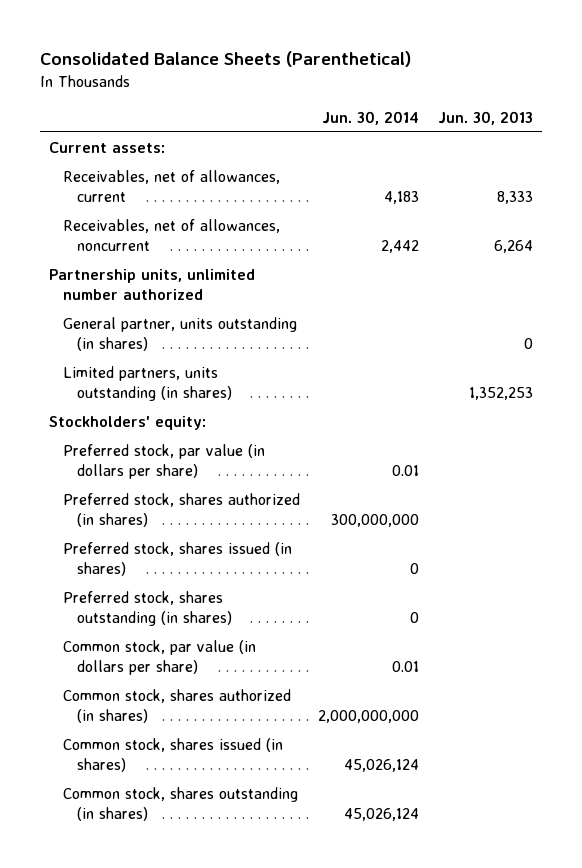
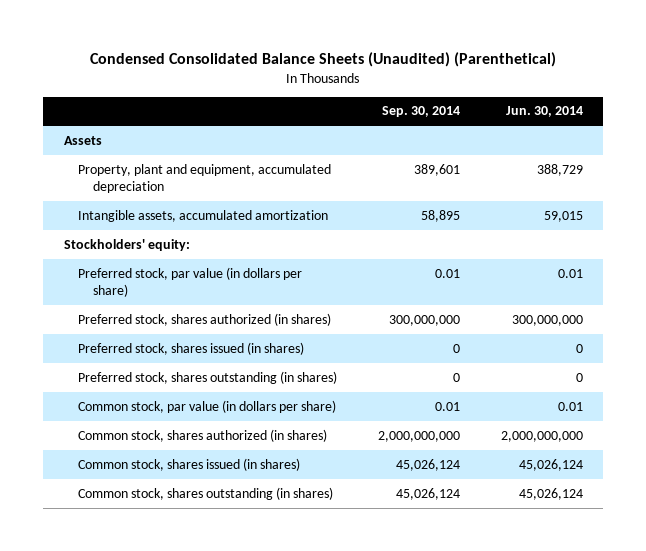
- Consolidated Balance Sheets (Parenthetical)
+ Condensed Consolidated Balance Sheets (Unaudited) (Parenthetical)
- | Jun. 30, 2014 | Jun. 30, 2013
+ | Sep. 30, 2014 | Jun. 30, 2014
- Current assets:
- Receivables, net of allowances, current | 4,183 | 8,333
- Receivables, net of allowances, noncurrent | 2,442 | 6,264
- Partnership units, unlimited number authorized
- General partner, units outstanding (in shares) | | 0
- Limited partners, units outstanding (in shares) | | 1,352,253
+ Assets
+ Property, plant and equipment, accumulated depreciation | 389,601 | 388,729
+ Intangible assets, accumulated amortization | 58,895 | 59,015

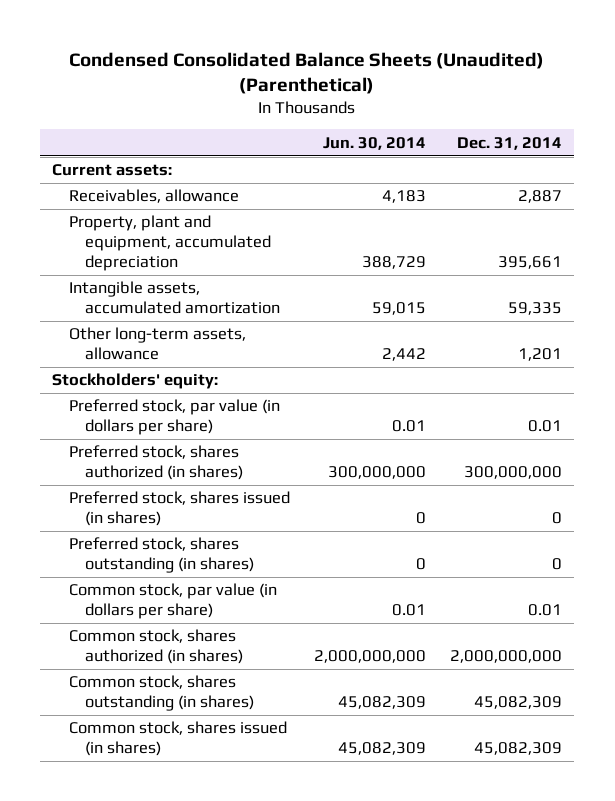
- | Sep. 30, 2014 | Jun. 30, 2014
+ | Jun. 30, 2014 | Dec. 31, 2014
- Assets
+ Current assets:
+ Receivables, allowance | 4,183 | 2,887
+ Other long-term assets, allowance | 2,442 | 1,201
- Common stock, shares issued (in shares) | 45,026,124 | 45,026,124
- Common stock, shares outstanding (in shares) | 45,026,124 | 45,026,124
+ Common stock, shares outstanding (in shares) | 45,082,309 | 45,082,309
+ Common stock, shares issued (in shares) | 45,082,309 | 45,082,309

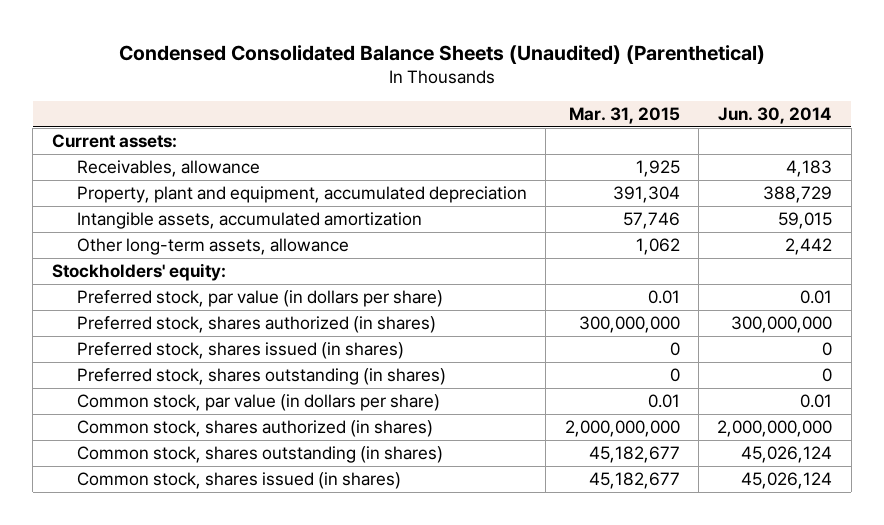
- | Jun. 30, 2014 | Dec. 31, 2014
+ | Mar. 31, 2015 | Jun. 30, 2014
- Common stock, shares outstanding (in shares) | 45,082,309 | 45,082,309
- Common stock, shares issued (in shares) | 45,082,309 | 45,082,309
+ Common stock, shares outstanding (in shares) | 45,182,677 | 45,026,124
+ Common stock, shares issued (in shares) | 45,182,677 | 45,026,124

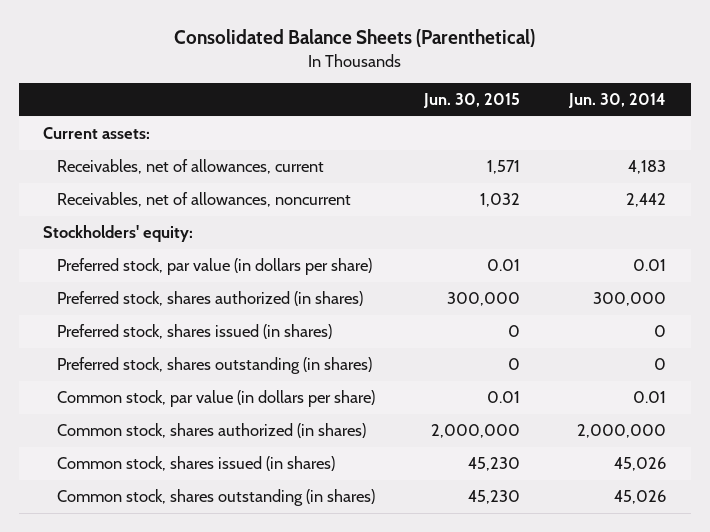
- Condensed Consolidated Balance Sheets (Unaudited) (Parenthetical)
+ Consolidated Balance Sheets (Parenthetical)
- | Mar. 31, 2015 | Jun. 30, 2014
+ | Jun. 30, 2015 | Jun. 30, 2014
- Receivables, allowance | 1,925 | 4,183
- Property, plant and equipment, accumulated depreciation | 391,304 | 388,729
- Intangible assets, accumulated amortization | 57,746 | 59,015
- Other long-term assets, allowance | 1,062 | 2,442
+ Receivables, net of allowances, current | 1,571 | 4,183
+ Receivables, net of allowances, noncurrent | 1,032 | 2,442
- Preferred stock, shares authorized (in shares) | 300,000,000 | 300,000,000
+ Preferred stock, shares authorized (in shares) | 300,000 | 300,000
- Common stock, shares authorized (in shares) | 2,000,000,000 | 2,000,000,000
- Common stock, shares outstanding (in shares) | 45,182,677 | 45,026,124
- Common stock, shares issued (in shares) | 45,182,677 | 45,026,124
+ Common stock, shares authorized (in shares) | 2,000,000 | 2,000,000
+ Common stock, shares issued (in shares) | 45,230 | 45,026
+ Common stock, shares outstanding (in shares) | 45,230 | 45,026

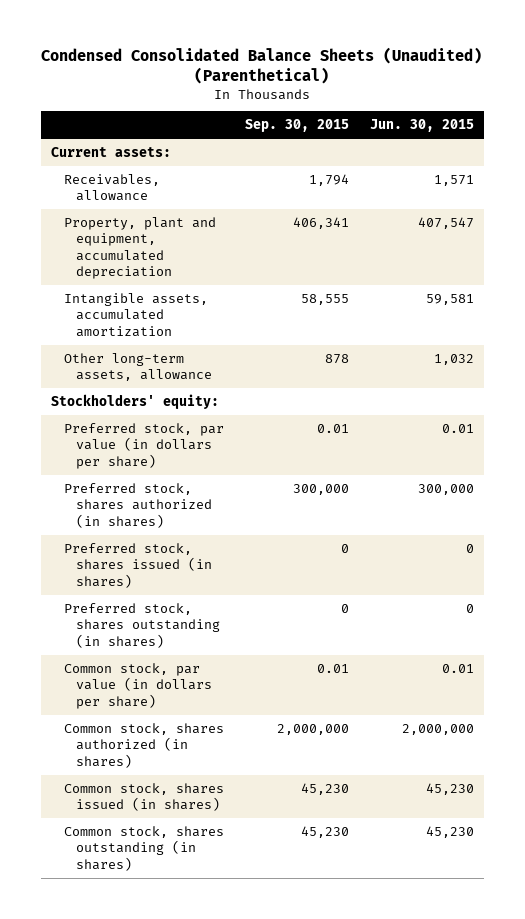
- Consolidated Balance Sheets (Parenthetical)
+ Condensed Consolidated Balance Sheets (Unaudited) (Parenthetical)
- | Jun. 30, 2015 | Jun. 30, 2014
+ | Sep. 30, 2015 | Jun. 30, 2015
- Receivables, net of allowances, current | 1,571 | 4,183
- Receivables, net of allowances, noncurrent | 1,032 | 2,442
+ Receivables, allowance | 1,794 | 1,571
+ Property, plant and equipment, accumulated depreciation | 406,341 | 407,547
+ Intangible assets, accumulated amortization | 58,555 | 59,581
+ Other long-term assets, allowance | 878 | 1,032

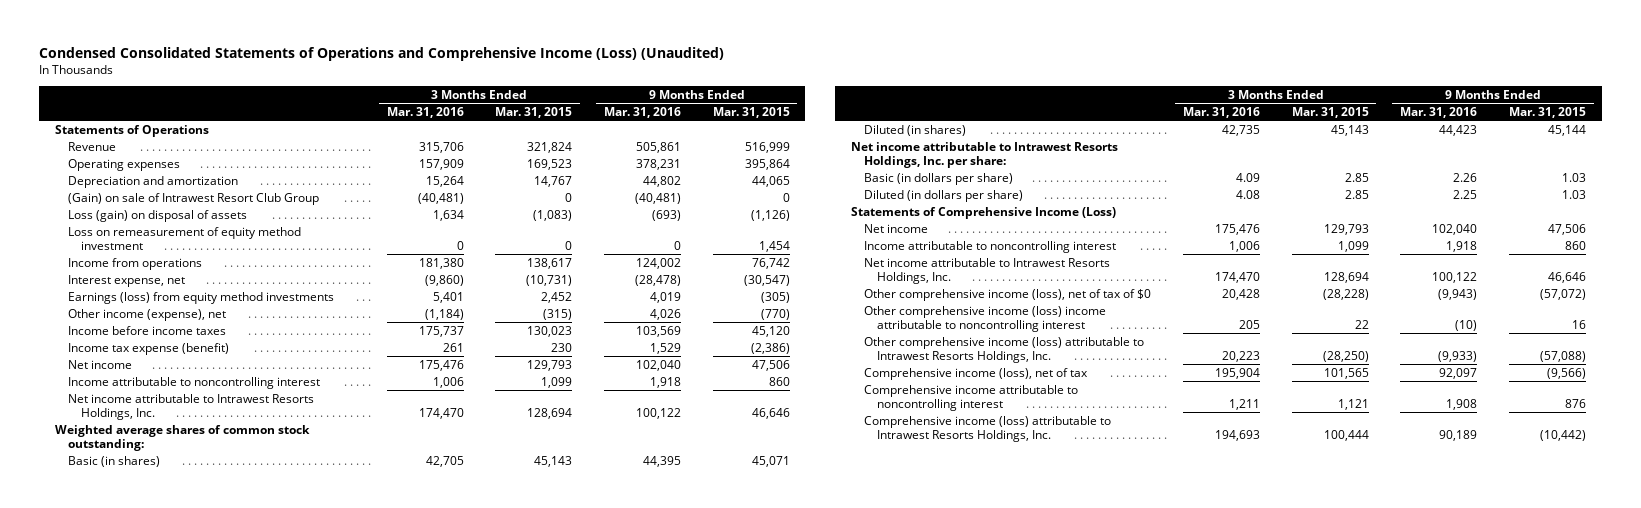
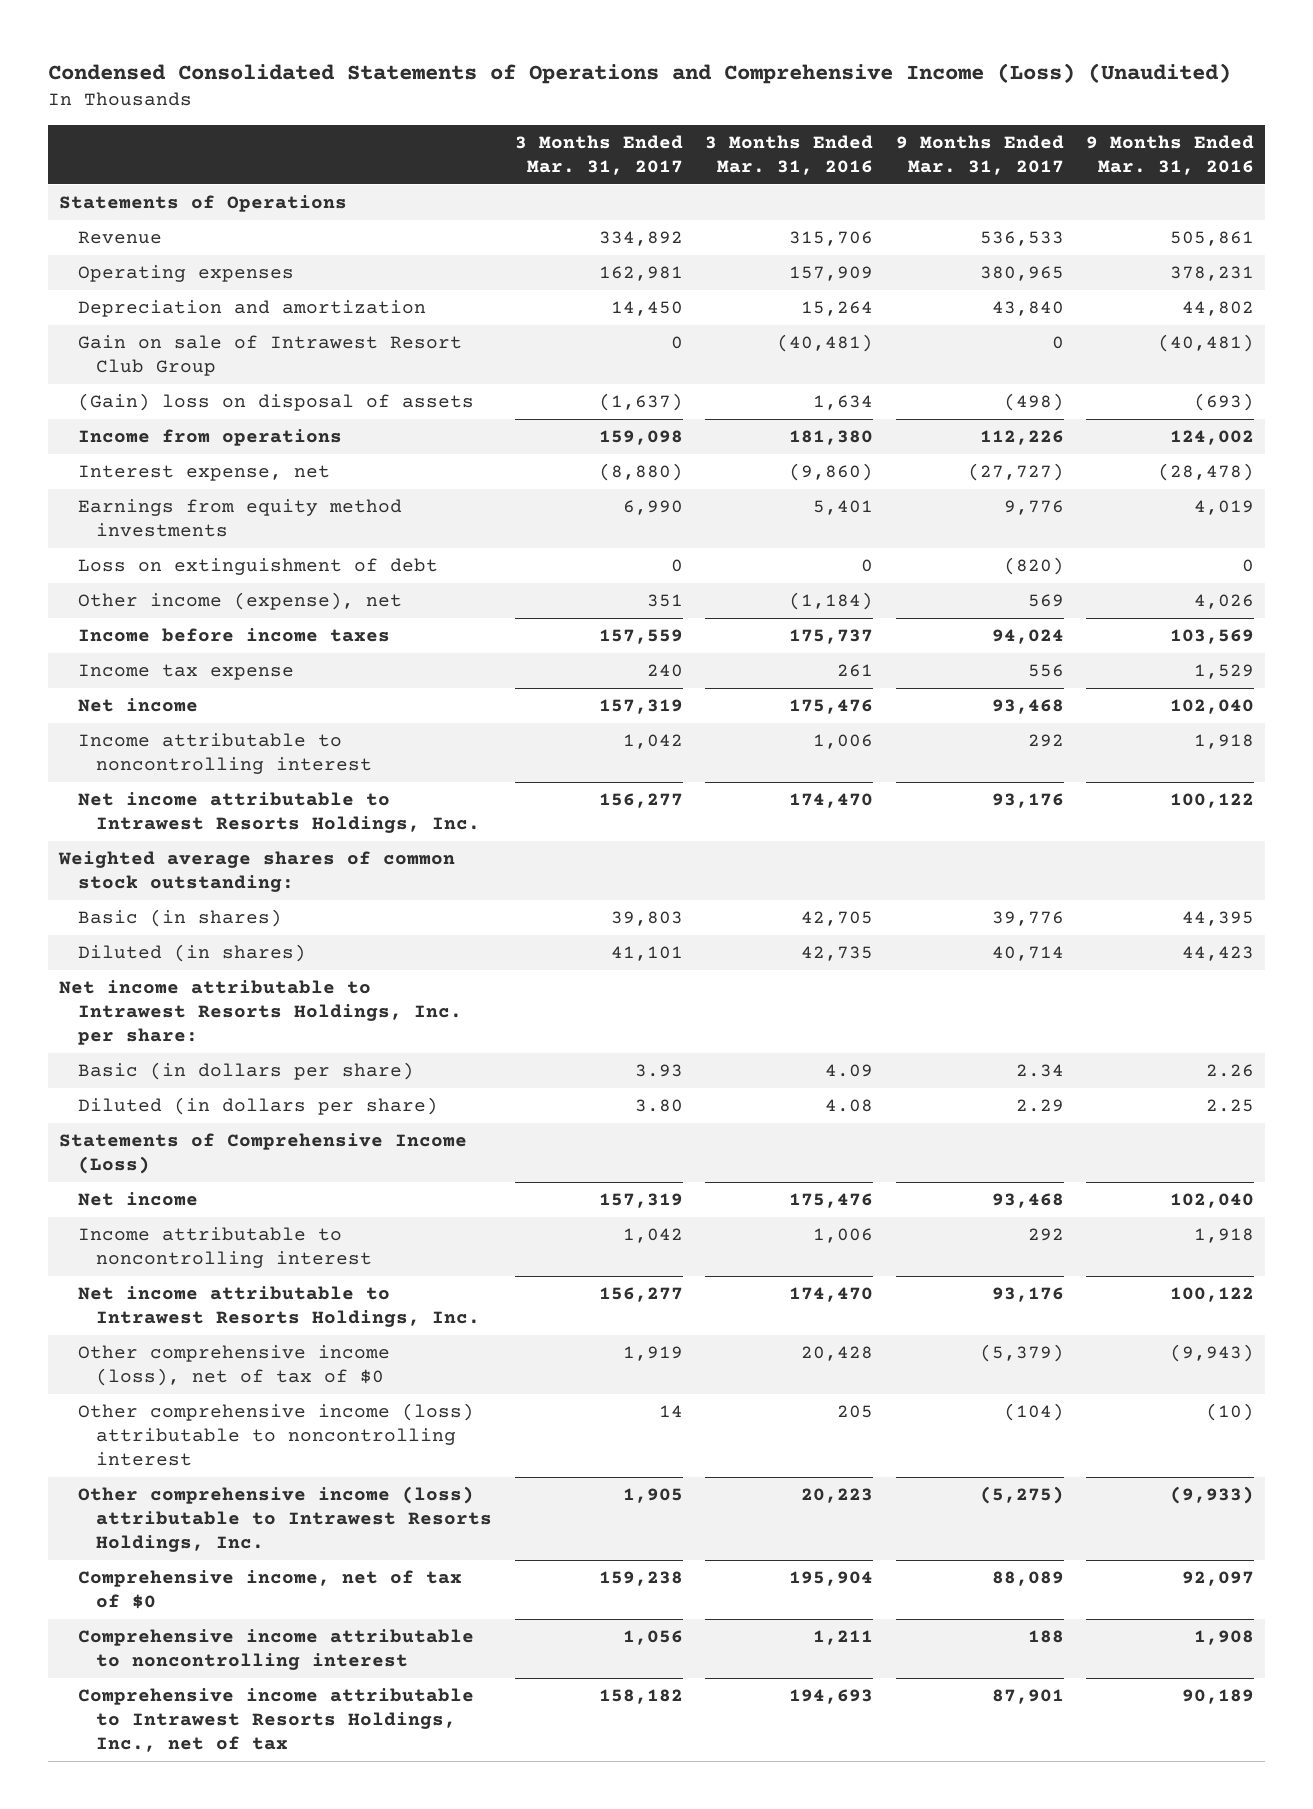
- | 3 Months Ended Mar. 31, 2016 | 3 Months Ended Mar. 31, 2015 | 9 Months Ended Mar. 31, 2016 | 9 Months Ended Mar. 31, 2015
+ | 3 Months Ended Mar. 31, 2017 | 3 Months Ended Mar. 31, 2016 | 9 Months Ended Mar. 31, 2017 | 9 Months Ended Mar. 31, 2016
- (Gain) on sale of Intrawest Resort Club Group | (40,481) | 0 | (40,481) | 0
- Loss (gain) on disposal of assets | 1,634 | (1,083) | (693) | (1,126)
- Loss on remeasurement of equity method investment | 0 | 0 | 0 | 1,454
+ Gain on sale of Intrawest Resort Club Group | 0 | (40,481) | 0 | (40,481)
+ (Gain) loss on disposal of assets | (1,637) | 1,634 | (498) | (693)
- Earnings (loss) from equity method investments | 5,401 | 2,452 | 4,019 | (305)
+ Earnings from equity method investments | 6,990 | 5,401 | 9,776 | 4,019
+ Loss on extinguishment of debt | 0 | 0 | (820) | 0
- Income tax expense (benefit) | 261 | 230 | 1,529 | (2,386)
+ Income tax expense | 240 | 261 | 556 | 1,529
- Other comprehensive income (loss) income attributable to noncontrolling interest | 205 | 22 | (10) | 16
+ Other comprehensive income (loss) attributable to noncontrolling interest | 14 | 205 | (104) | (10)
- Comprehensive income (loss), net of tax | 195,904 | 101,565 | 92,097 | (9,566)
+ Comprehensive income, net of tax of $0 | 159,238 | 195,904 | 88,089 | 92,097
- Comprehensive income (loss) attributable to Intrawest Resorts Holdings, Inc. | 194,693 | 100,444 | 90,189 | (10,442)
+ Comprehensive income attributable to Intrawest Resorts Holdings, Inc., net of tax | 158,182 | 194,693 | 87,901 | 90,189

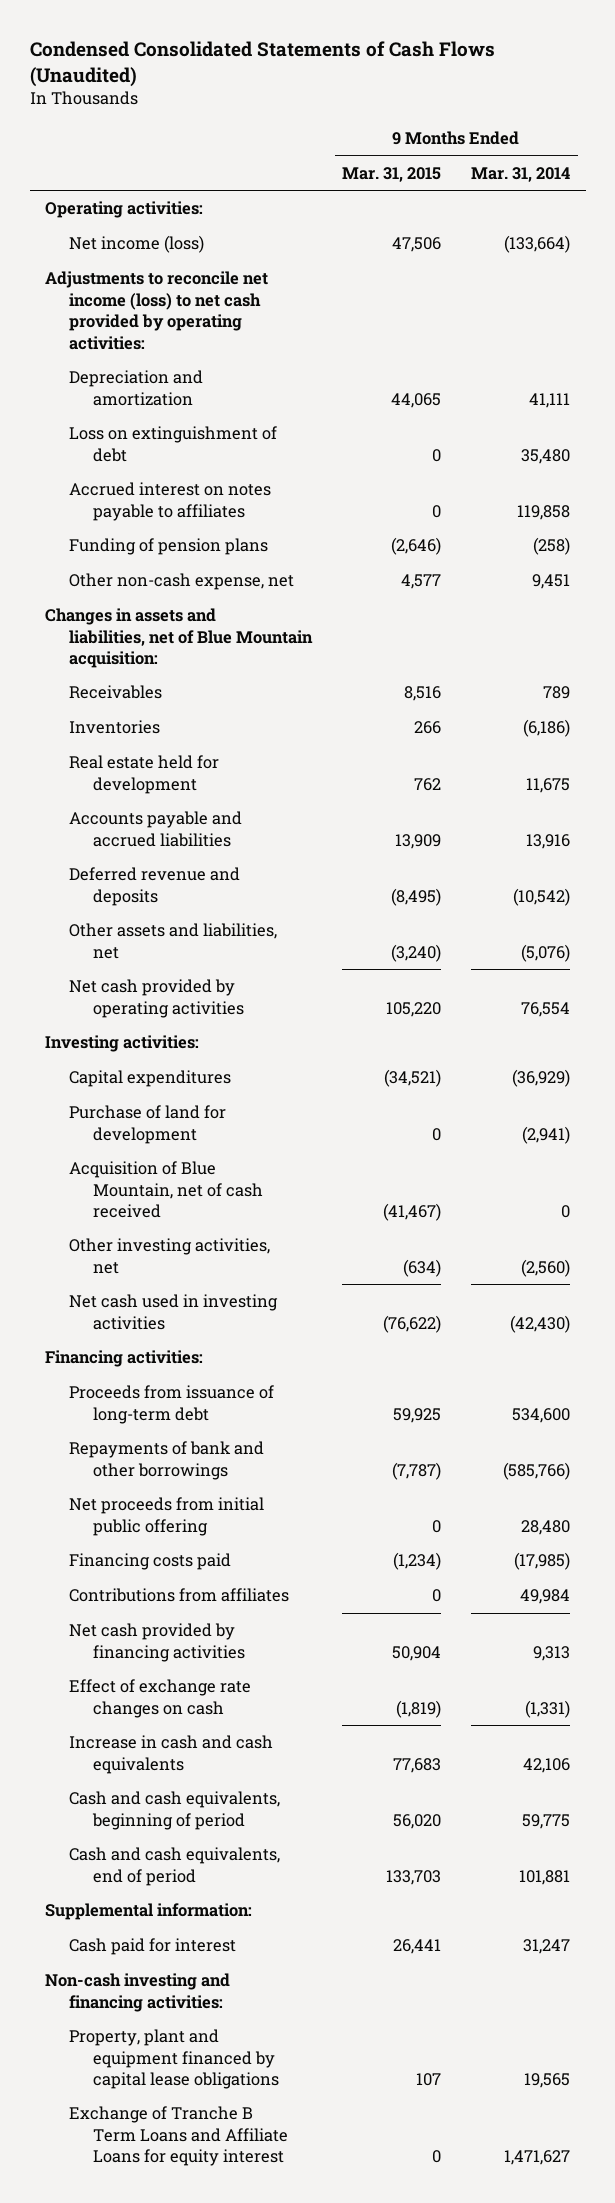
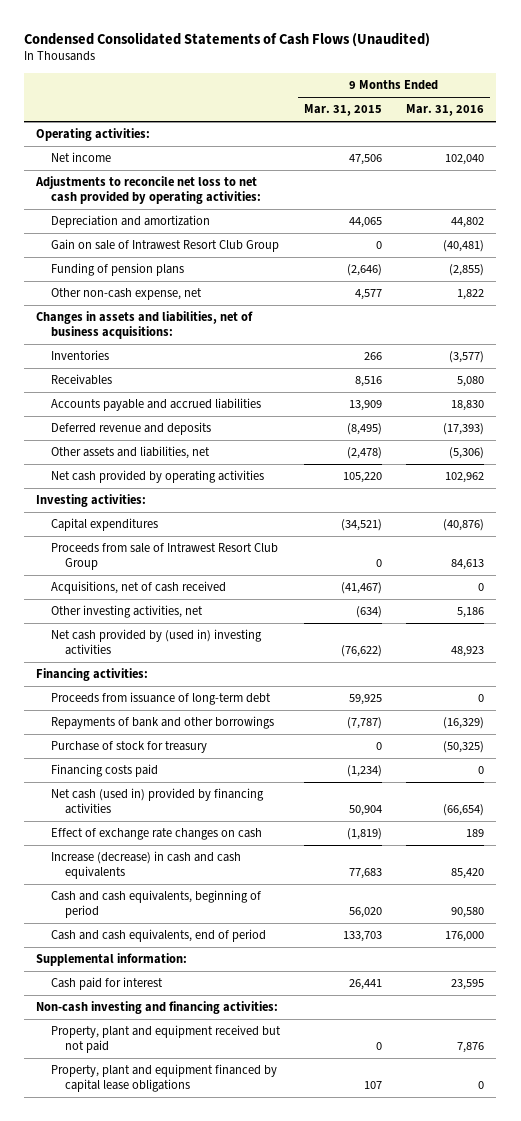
- | 9 Months Ended Mar. 31, 2015 | 9 Months Ended Mar. 31, 2014
+ | 9 Months Ended Mar. 31, 2015 | 9 Months Ended Mar. 31, 2016
- Net income (loss) | 47,506 | (133,664)
- Adjustments to reconcile net income (loss) to net cash provided by operating activities:
+ Net income | 47,506 | 102,040
+ Adjustments to reconcile net loss to net cash provided by operating activities:
- Loss on extinguishment of debt | 0 | 35,480
- Accrued interest on notes payable to affiliates | 0 | 119,858
+ Gain on sale of Intrawest Resort Club Group | 0 | (40,481)
- Changes in assets and liabilities, net of Blue Mountain acquisition:
+ Changes in assets and liabilities, net of business acquisitions:
- Real estate held for development | 762 | 11,675
moved down: Receivables | 8,516 | 5,080
- Other assets and liabilities, net | (3,240) | (5,076)
+ Other assets and liabilities, net | (2,478) | (5,306)
- Purchase of land for development | 0 | (2,941)
- Acquisition of Blue Mountain, net of cash received | (41,467) | 0
+ Proceeds from sale of Intrawest Resort Club Group | 0 | 84,613
+ Acquisitions, net of cash received | (41,467) | 0
- Net cash used in investing activities | (76,622) | (42,430)
+ Net cash provided by (used in) investing activities | (76,622) | 48,923
- Net proceeds from initial public offering | 0 | 28,480
+ Purchase of stock for treasury | 0 | (50,325)
- Contributions from affiliates | 0 | 49,984
- Net cash provided by financing activities | 50,904 | 9,313
+ Net cash (used in) provided by financing activities | 50,904 | (66,654)
- Increase in cash and cash equivalents | 77,683 | 42,106
+ Increase (decrease) in cash and cash equivalents | 77,683 | 85,420
+ Property, plant and equipment received but not paid | 0 | 7,876
- Exchange of Tranche B Term Loans and Affiliate Loans for equity interest | 0 | 1,471,627

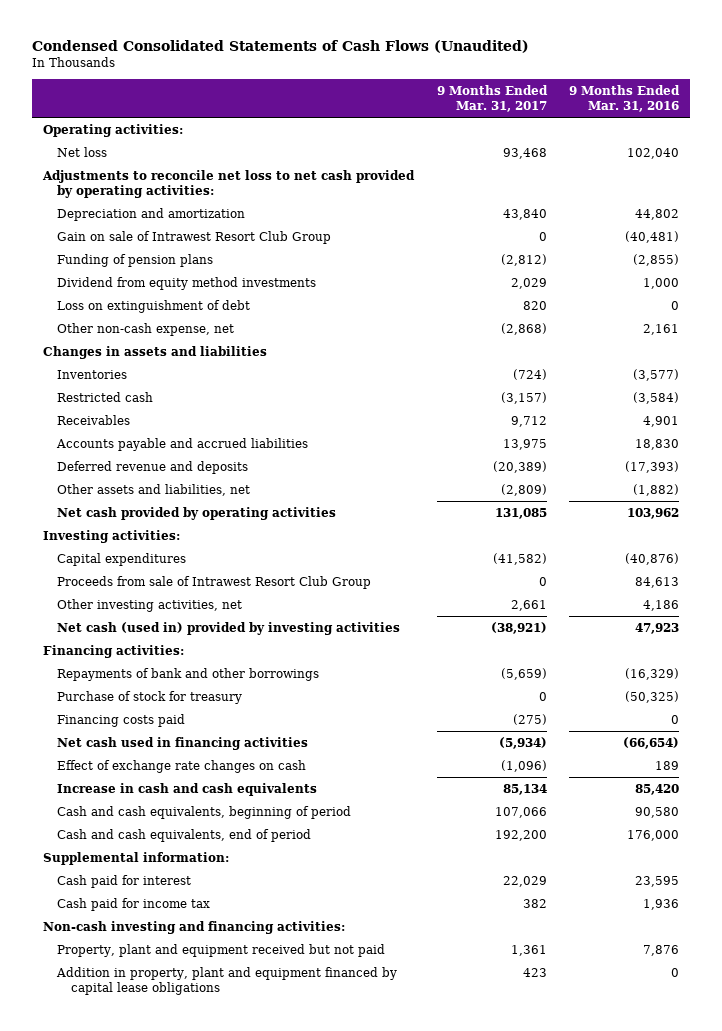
- | 9 Months Ended Mar. 31, 2015 | 9 Months Ended Mar. 31, 2016
+ | 9 Months Ended Mar. 31, 2017 | 9 Months Ended Mar. 31, 2016
- Net income | 47,506 | 102,040
+ Net loss | 93,468 | 102,040
- Other non-cash expense, net | 4,577 | 1,822
- Changes in assets and liabilities, net of business acquisitions:
+ Dividend from equity method investments | 2,029 | 1,000
+ Loss on extinguishment of debt | 820 | 0
+ Other non-cash expense, net | (2,868) | 2,161
+ Changes in assets and liabilities
- Receivables | 8,516 | 5,080
+ Restricted cash | (3,157) | (3,584)
+ Receivables | 9,712 | 4,901
- Other assets and liabilities, net | (2,478) | (5,306)
- Net cash provided by operating activities | 105,220 | 102,962
+ Other assets and liabilities, net | (2,809) | (1,882)
+ Net cash provided by operating activities | 131,085 | 103,962
- Acquisitions, net of cash received | (41,467) | 0
- Other investing activities, net | (634) | 5,186
- Net cash provided by (used in) investing activities | (76,622) | 48,923
+ Other investing activities, net | 2,661 | 4,186
+ Net cash (used in) provided by investing activities | (38,921) | 47,923
- Proceeds from issuance of long-term debt | 59,925 | 0
- Net cash (used in) provided by financing activities | 50,904 | (66,654)
+ Net cash used in financing activities | (5,934) | (66,654)
- Increase (decrease) in cash and cash equivalents | 77,683 | 85,420
+ Increase in cash and cash equivalents | 85,134 | 85,420
+ Cash paid for income tax | 382 | 1,936
- Property, plant and equipment financed by capital lease obligations | 107 | 0
+ Addition in property, plant and equipment financed by capital lease obligations | 423 | 0

